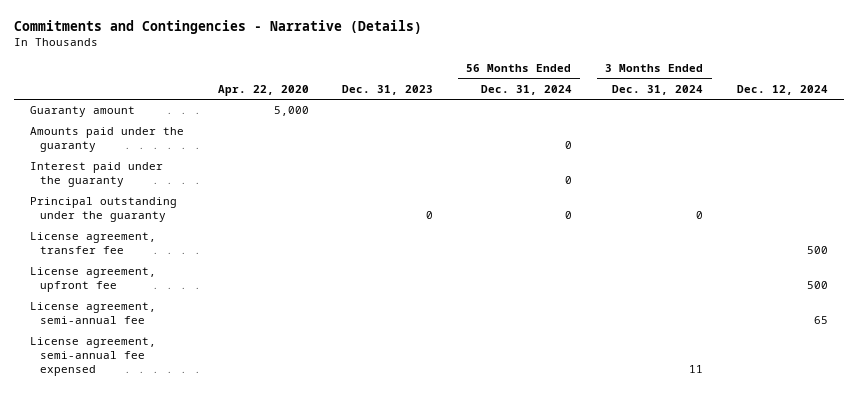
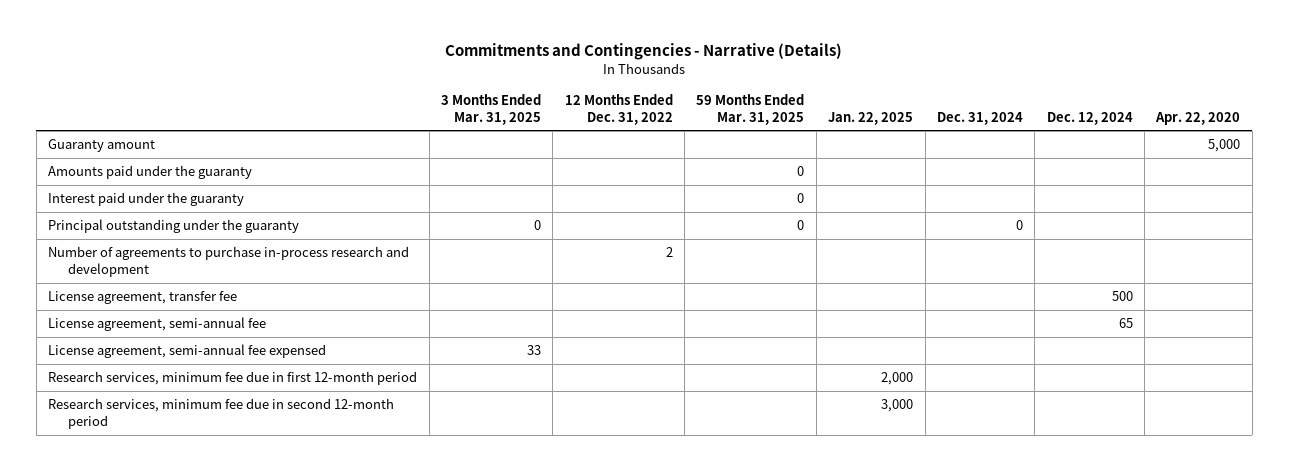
- | Apr. 22, 2020 | Dec. 31, 2023 | 56 Months Ended Dec. 31, 2024 | 3 Months Ended Dec. 31, 2024 | Dec. 12, 2024
+ | 3 Months Ended Mar. 31, 2025 | 12 Months Ended Dec. 31, 2022 | 59 Months Ended Mar. 31, 2025 | Jan. 22, 2025 | Dec. 31, 2024 | Dec. 12, 2024 | Apr. 22, 2020
+ Number of agreements to purchase in-process research and development | | 2 | | | | |
- License agreement, upfront fee | | | | | 500
+ Research services, minimum fee due in first 12-month period | | | | 2,000 | | |
+ Research services, minimum fee due in second 12-month period | | | | 3,000 | | |

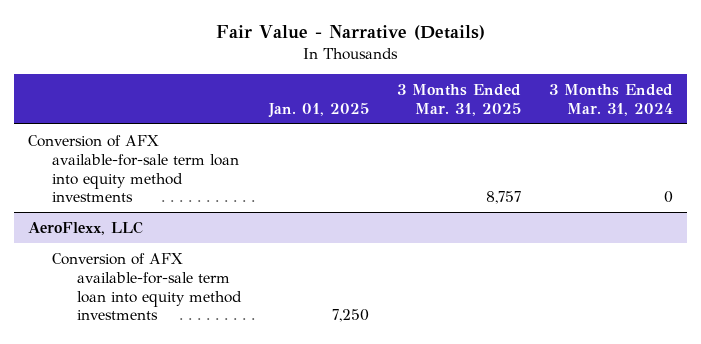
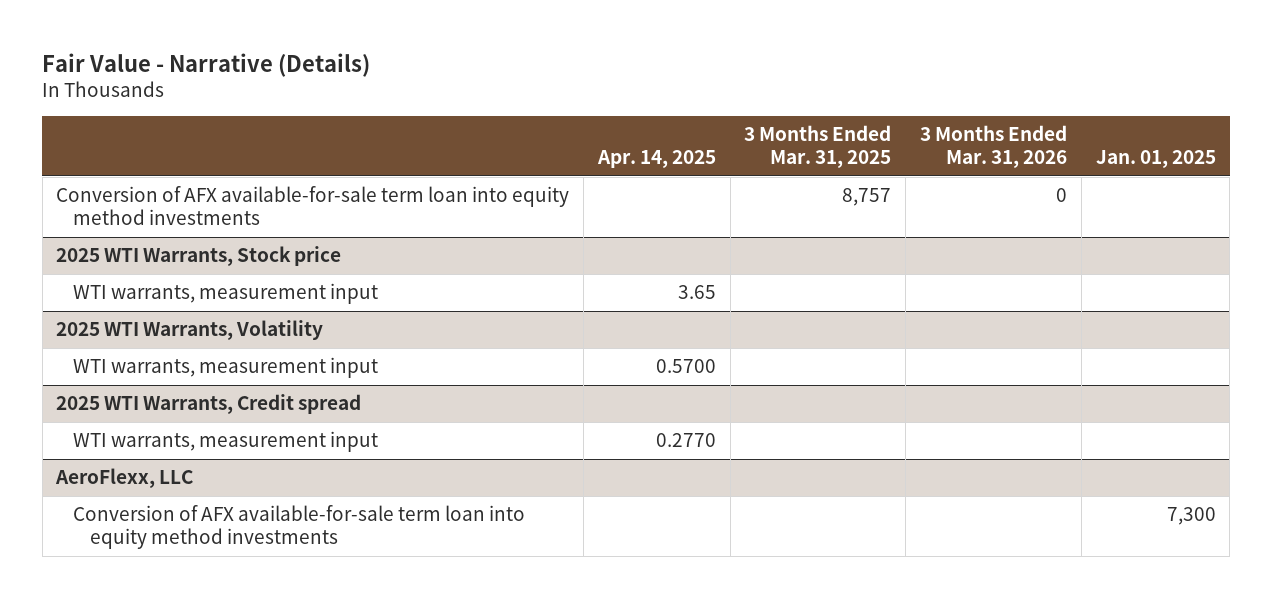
- | Jan. 01, 2025 | 3 Months Ended Mar. 31, 2025 | 3 Months Ended Mar. 31, 2024
+ | Apr. 14, 2025 | 3 Months Ended Mar. 31, 2025 | 3 Months Ended Mar. 31, 2026 | Jan. 01, 2025
+ 2025 WTI Warrants, Stock price
+ WTI warrants, measurement input | 3.65 | | |
+ 2025 WTI Warrants, Volatility
+ WTI warrants, measurement input | 0.5700 | | |
+ 2025 WTI Warrants, Credit spread
+ WTI warrants, measurement input | 0.2770 | | |
@ AeroFlexx, LLC
- Conversion of AFX available-for-sale term loan into equity method investments | 7,250 | |
+ Conversion of AFX available-for-sale term loan into equity method investments | | | | 7,300

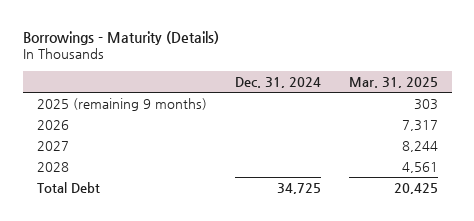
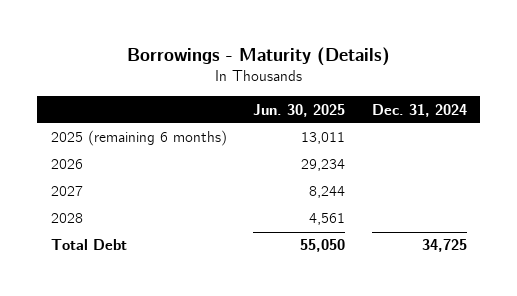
- | Dec. 31, 2024 | Mar. 31, 2025
+ | Jun. 30, 2025 | Dec. 31, 2024
- 2025 (remaining 9 months) | | 303
+ 2025 (remaining 6 months) | 13,011 |

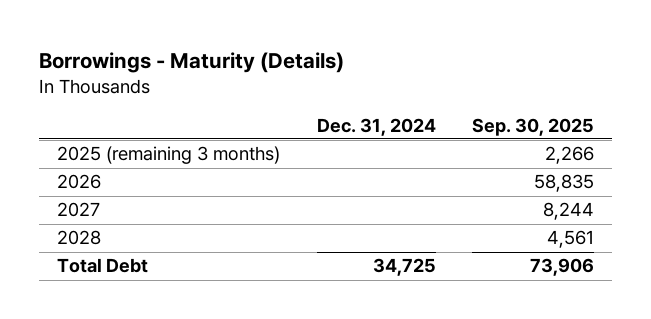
- | Jun. 30, 2025 | Dec. 31, 2024
+ | Dec. 31, 2024 | Sep. 30, 2025
- 2025 (remaining 6 months) | 13,011 |
+ 2025 (remaining 3 months) | | 2,266

